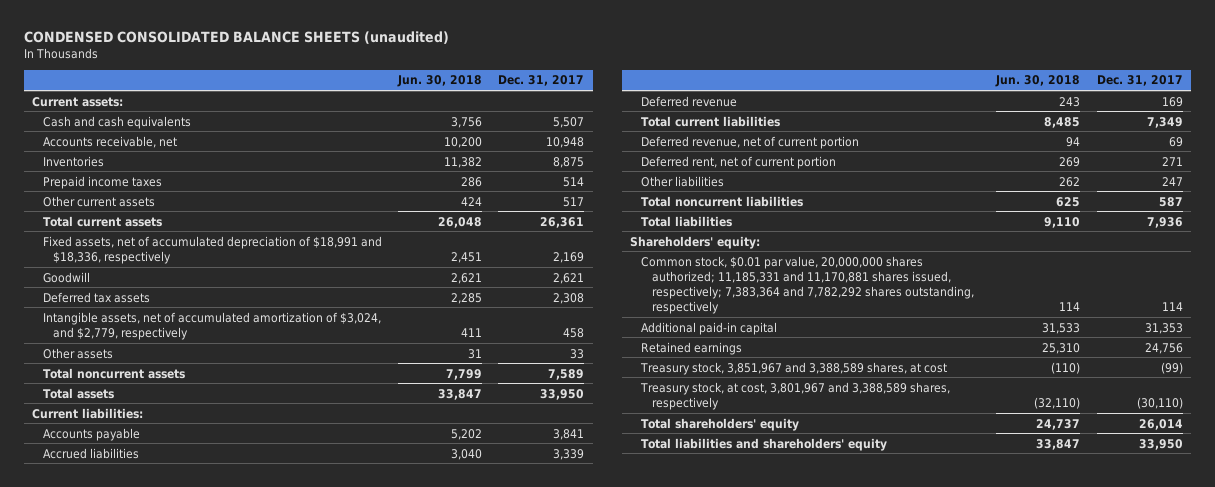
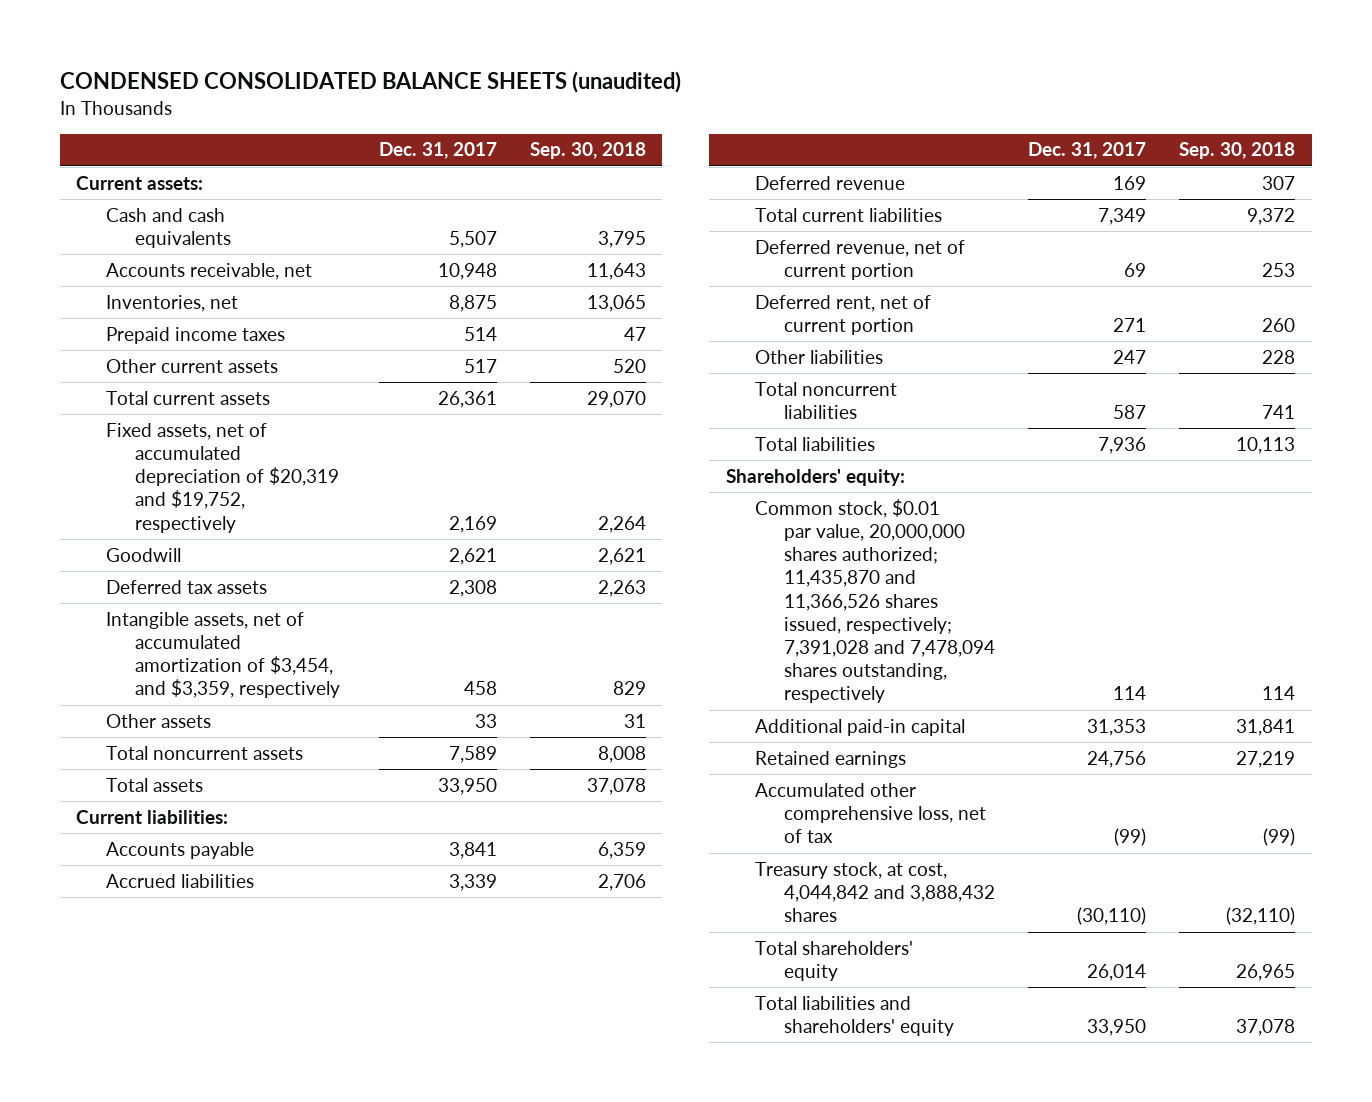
- | Jun. 30, 2018 | Dec. 31, 2017
+ | Dec. 31, 2017 | Sep. 30, 2018
- Inventories | 11,382 | 8,875
+ Inventories, net | 8,875 | 13,065
- Fixed assets, net of accumulated depreciation of $18,991 and $18,336, respectively | 2,451 | 2,169
+ Fixed assets, net of accumulated depreciation of $20,319 and $19,752, respectively | 2,169 | 2,264
- Intangible assets, net of accumulated amortization of $3,024, and $2,779, respectively | 411 | 458
+ Intangible assets, net of accumulated amortization of $3,454, and $3,359, respectively | 458 | 829
- Common stock, $0.01 par value, 20,000,000 shares authorized; 11,185,331 and 11,170,881 shares issued, respectively; 7,383,364 and 7,782,292 shares outstanding, respectively | 114 | 114
+ Common stock, $0.01 par value, 20,000,000 shares authorized; 11,435,870 and 11,366,526 shares issued, respectively; 7,391,028 and 7,478,094 shares outstanding, respectively | 114 | 114
- Treasury stock, 3,851,967 and 3,388,589 shares, at cost | (110) | (99)
- Treasury stock, at cost, 3,801,967 and 3,388,589 shares, respectively | (32,110) | (30,110)
+ Accumulated other comprehensive loss, net of tax | (99) | (99)
+ Treasury stock, at cost, 4,044,842 and 3,888,432 shares | (30,110) | (32,110)

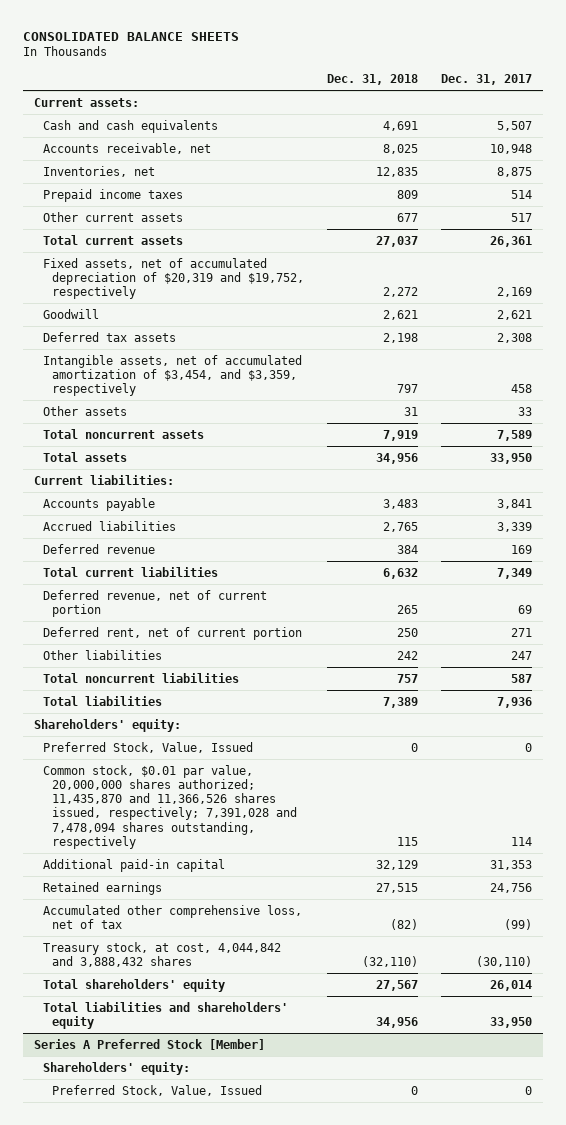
- CONDENSED CONSOLIDATED BALANCE SHEETS (unaudited)
+ CONSOLIDATED BALANCE SHEETS
- | Dec. 31, 2017 | Sep. 30, 2018
+ | Dec. 31, 2018 | Dec. 31, 2017
+ Preferred Stock, Value, Issued | 0 | 0
+ Series A Preferred Stock [Member]
+ Shareholders' equity:
+ Preferred Stock, Value, Issued | 0 | 0

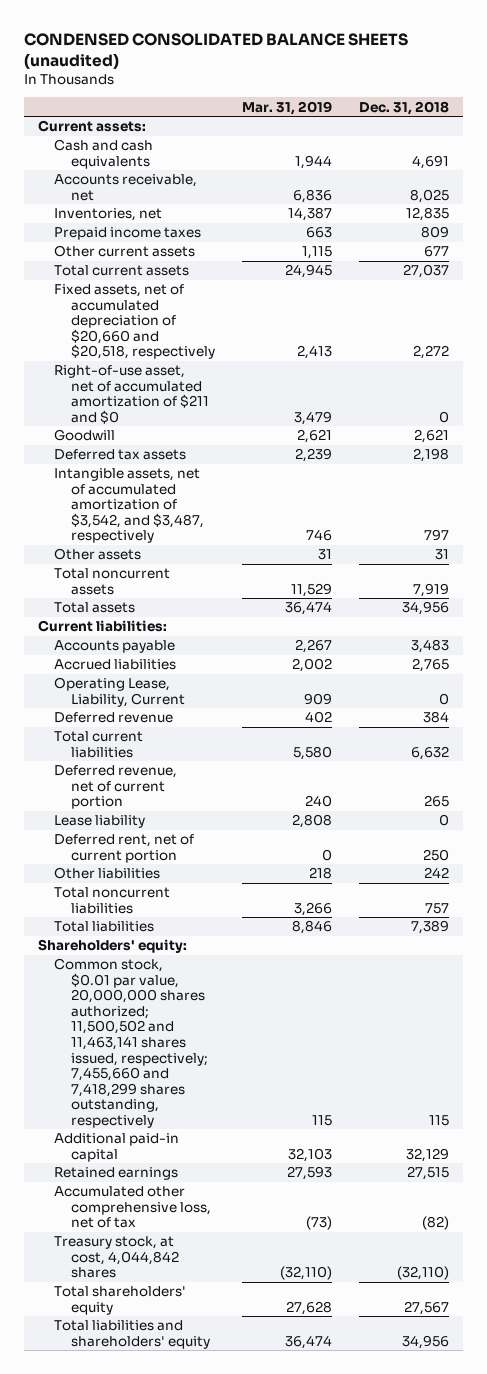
- CONSOLIDATED BALANCE SHEETS
+ CONDENSED CONSOLIDATED BALANCE SHEETS (unaudited)
- | Dec. 31, 2018 | Dec. 31, 2017
+ | Mar. 31, 2019 | Dec. 31, 2018
- Fixed assets, net of accumulated depreciation of $20,319 and $19,752, respectively | 2,272 | 2,169
+ Fixed assets, net of accumulated depreciation of $20,660 and $20,518, respectively | 2,413 | 2,272
+ Right-of-use asset, net of accumulated amortization of $211 and $0 | 3,479 | 0
- Intangible assets, net of accumulated amortization of $3,454, and $3,359, respectively | 797 | 458
+ Intangible assets, net of accumulated amortization of $3,542, and $3,487, respectively | 746 | 797
+ Operating Lease, Liability, Current | 909 | 0
+ Lease liability | 2,808 | 0
- Preferred Stock, Value, Issued | 0 | 0
- Common stock, $0.01 par value, 20,000,000 shares authorized; 11,435,870 and 11,366,526 shares issued, respectively; 7,391,028 and 7,478,094 shares outstanding, respectively | 115 | 114
+ Common stock, $0.01 par value, 20,000,000 shares authorized; 11,500,502 and 11,463,141 shares issued, respectively; 7,455,660 and 7,418,299 shares outstanding, respectively | 115 | 115
- Treasury stock, at cost, 4,044,842 and 3,888,432 shares | (32,110) | (30,110)
+ Treasury stock, at cost, 4,044,842 shares | (32,110) | (32,110)
- Series A Preferred Stock [Member]
- Shareholders' equity:
- Preferred Stock, Value, Issued | 0 | 0

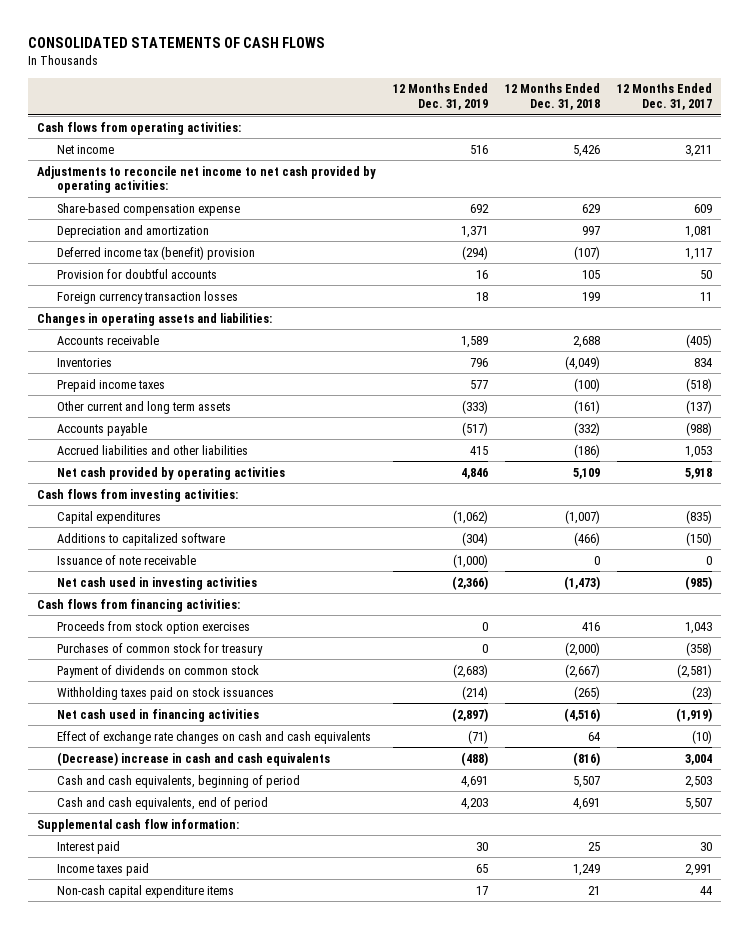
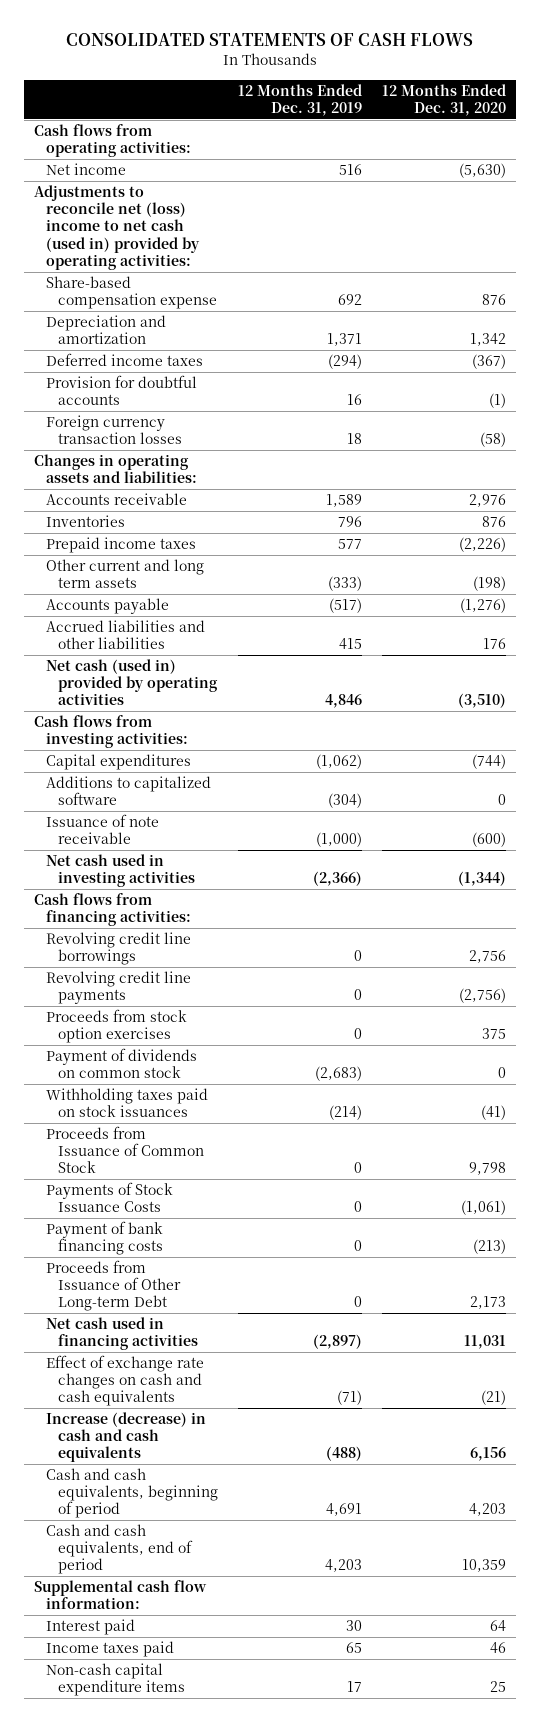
- | 12 Months Ended Dec. 31, 2019 | 12 Months Ended Dec. 31, 2018 | 12 Months Ended Dec. 31, 2017
+ | 12 Months Ended Dec. 31, 2019 | 12 Months Ended Dec. 31, 2020
- Adjustments to reconcile net income to net cash provided by operating activities:
+ Adjustments to reconcile net (loss) income to net cash (used in) provided by operating activities:
- Deferred income tax (benefit) provision | (294) | (107) | 1,117
+ Deferred income taxes | (294) | (367)
- Net cash provided by operating activities | 4,846 | 5,109 | 5,918
+ Net cash (used in) provided by operating activities | 4,846 | (3,510)
+ Revolving credit line borrowings | 0 | 2,756
+ Revolving credit line payments | 0 | (2,756)
- Purchases of common stock for treasury | 0 | (2,000) | (358)
+ Proceeds from Issuance of Common Stock | 0 | 9,798
+ Payments of Stock Issuance Costs | 0 | (1,061)
+ Payment of bank financing costs | 0 | (213)
+ Proceeds from Issuance of Other Long-term Debt | 0 | 2,173
- (Decrease) increase in cash and cash equivalents | (488) | (816) | 3,004
+ Increase (decrease) in cash and cash equivalents | (488) | 6,156

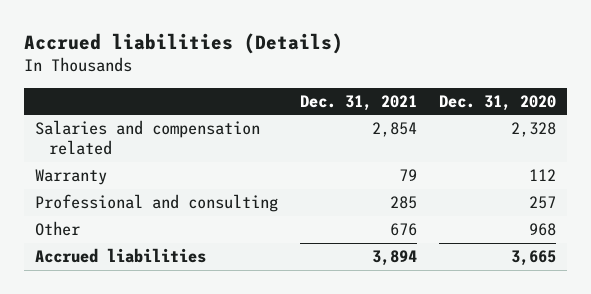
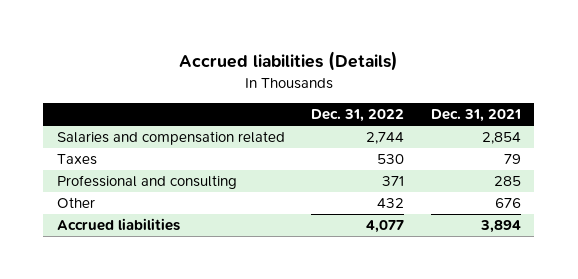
- | Dec. 31, 2021 | Dec. 31, 2020
+ | Dec. 31, 2022 | Dec. 31, 2021
- Warranty | 79 | 112
+ Taxes | 530 | 79

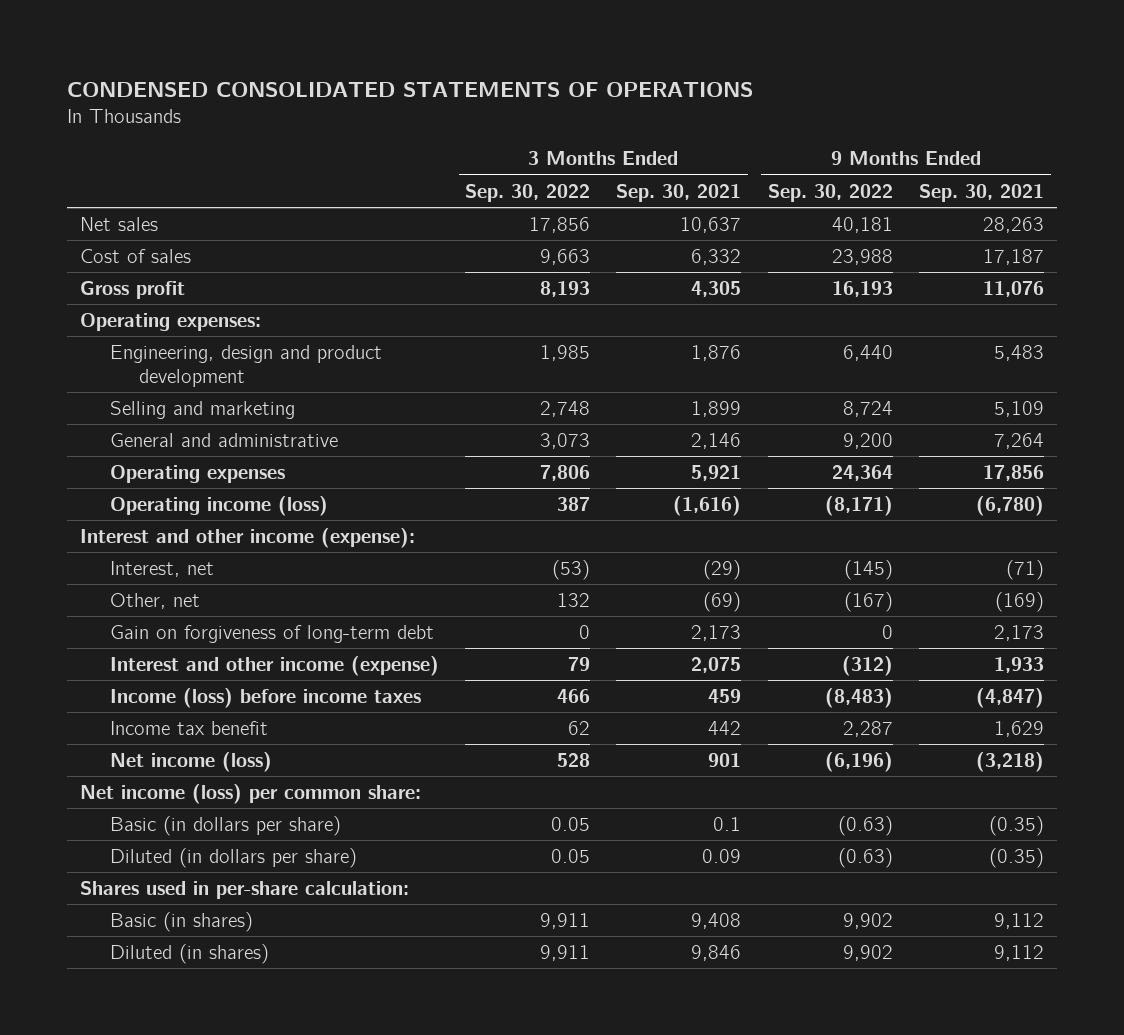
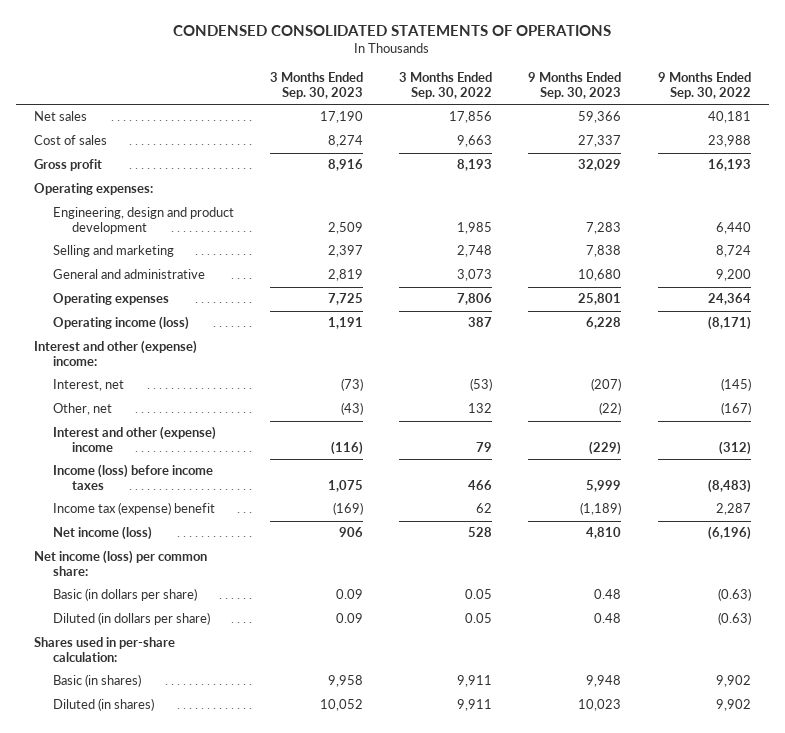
- | 3 Months Ended Sep. 30, 2022 | 3 Months Ended Sep. 30, 2021 | 9 Months Ended Sep. 30, 2022 | 9 Months Ended Sep. 30, 2021
+ | 3 Months Ended Sep. 30, 2023 | 3 Months Ended Sep. 30, 2022 | 9 Months Ended Sep. 30, 2023 | 9 Months Ended Sep. 30, 2022
- Interest and other income (expense):
+ Interest and other (expense) income:
- Gain on forgiveness of long-term debt | 0 | 2,173 | 0 | 2,173
- Interest and other income (expense) | 79 | 2,075 | (312) | 1,933
+ Interest and other (expense) income | (116) | 79 | (229) | (312)
- Income tax benefit | 62 | 442 | 2,287 | 1,629
+ Income tax (expense) benefit | (169) | 62 | (1,189) | 2,287

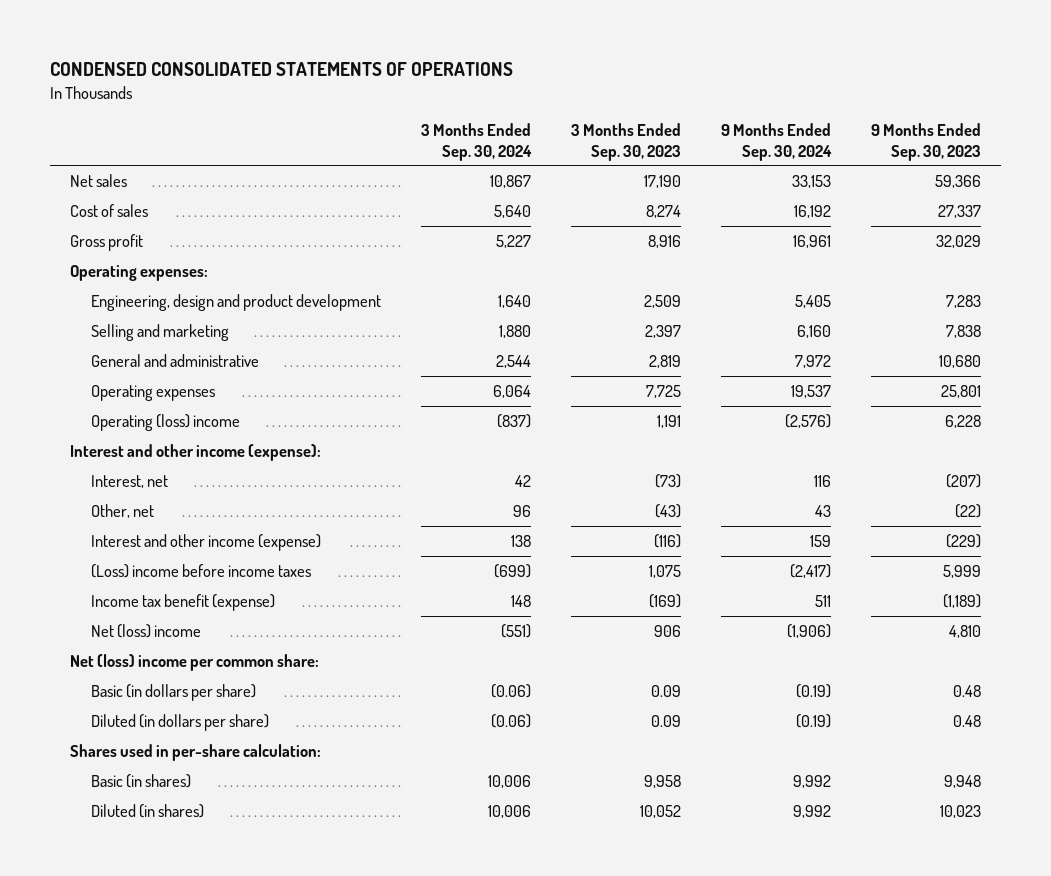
- | 3 Months Ended Sep. 30, 2023 | 3 Months Ended Sep. 30, 2022 | 9 Months Ended Sep. 30, 2023 | 9 Months Ended Sep. 30, 2022
+ | 3 Months Ended Sep. 30, 2024 | 3 Months Ended Sep. 30, 2023 | 9 Months Ended Sep. 30, 2024 | 9 Months Ended Sep. 30, 2023
- Operating income (loss) | 1,191 | 387 | 6,228 | (8,171)
- Interest and other (expense) income:
+ Operating (loss) income | (837) | 1,191 | (2,576) | 6,228
+ Interest and other income (expense):
- Interest and other (expense) income | (116) | 79 | (229) | (312)
- Income (loss) before income taxes | 1,075 | 466 | 5,999 | (8,483)
- Income tax (expense) benefit | (169) | 62 | (1,189) | 2,287
- Net income (loss) | 906 | 528 | 4,810 | (6,196)
- Net income (loss) per common share:
+ Interest and other income (expense) | 138 | (116) | 159 | (229)
+ (Loss) income before income taxes | (699) | 1,075 | (2,417) | 5,999
+ Income tax benefit (expense) | 148 | (169) | 511 | (1,189)
+ Net (loss) income | (551) | 906 | (1,906) | 4,810
+ Net (loss) income per common share:

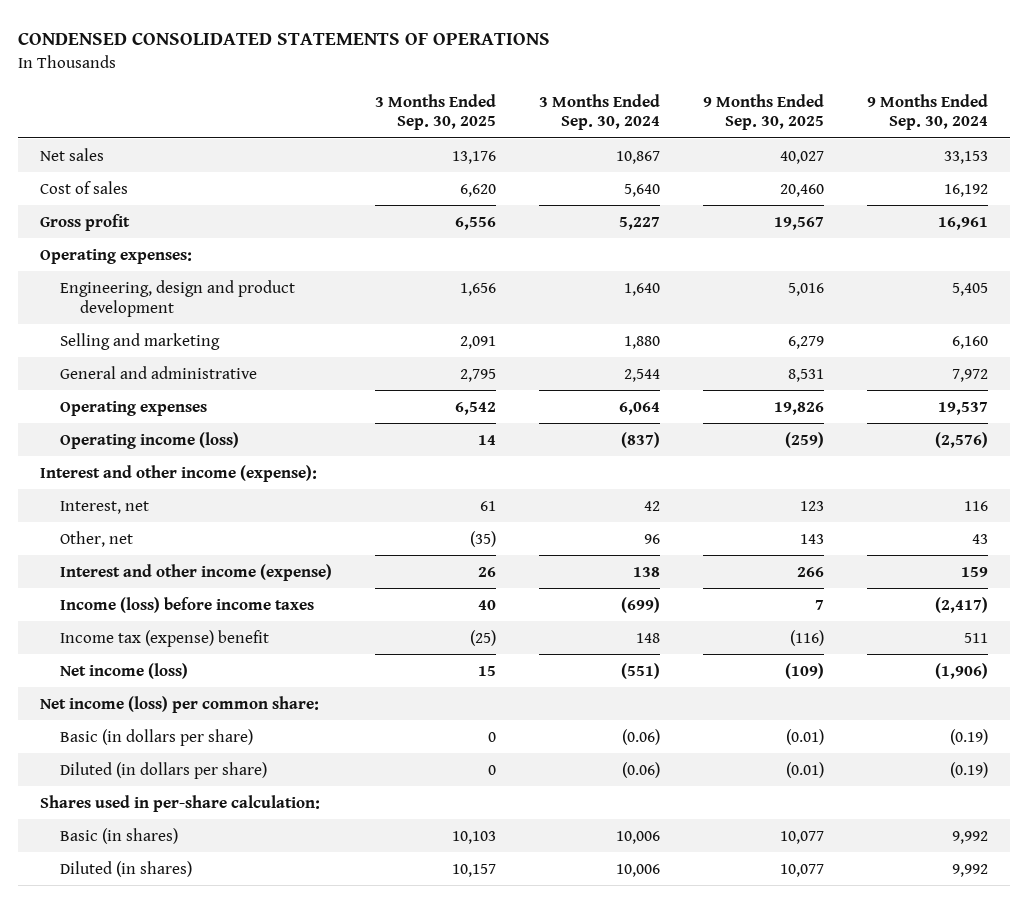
- | 3 Months Ended Sep. 30, 2024 | 3 Months Ended Sep. 30, 2023 | 9 Months Ended Sep. 30, 2024 | 9 Months Ended Sep. 30, 2023
+ | 3 Months Ended Sep. 30, 2025 | 3 Months Ended Sep. 30, 2024 | 9 Months Ended Sep. 30, 2025 | 9 Months Ended Sep. 30, 2024
- Operating (loss) income | (837) | 1,191 | (2,576) | 6,228
+ Operating income (loss) | 14 | (837) | (259) | (2,576)
- (Loss) income before income taxes | (699) | 1,075 | (2,417) | 5,999
- Income tax benefit (expense) | 148 | (169) | 511 | (1,189)
- Net (loss) income | (551) | 906 | (1,906) | 4,810
- Net (loss) income per common share:
+ Income (loss) before income taxes | 40 | (699) | 7 | (2,417)
+ Income tax (expense) benefit | (25) | 148 | (116) | 511
+ Net income (loss) | 15 | (551) | (109) | (1,906)
+ Net income (loss) per common share:

